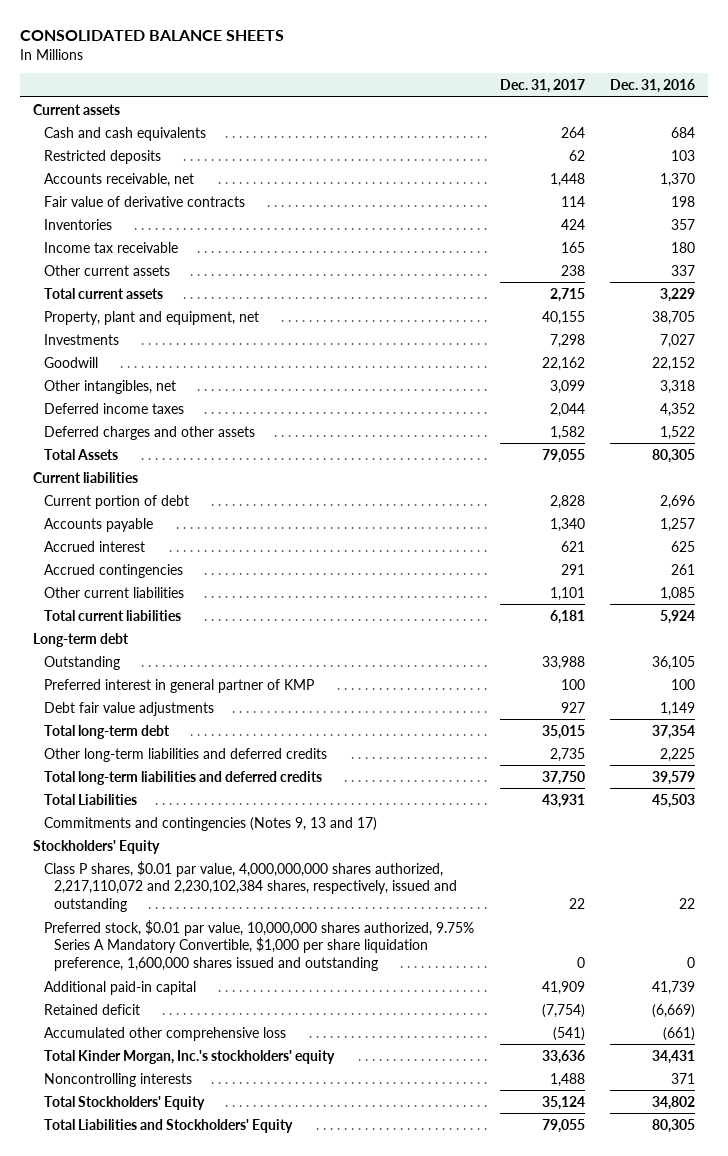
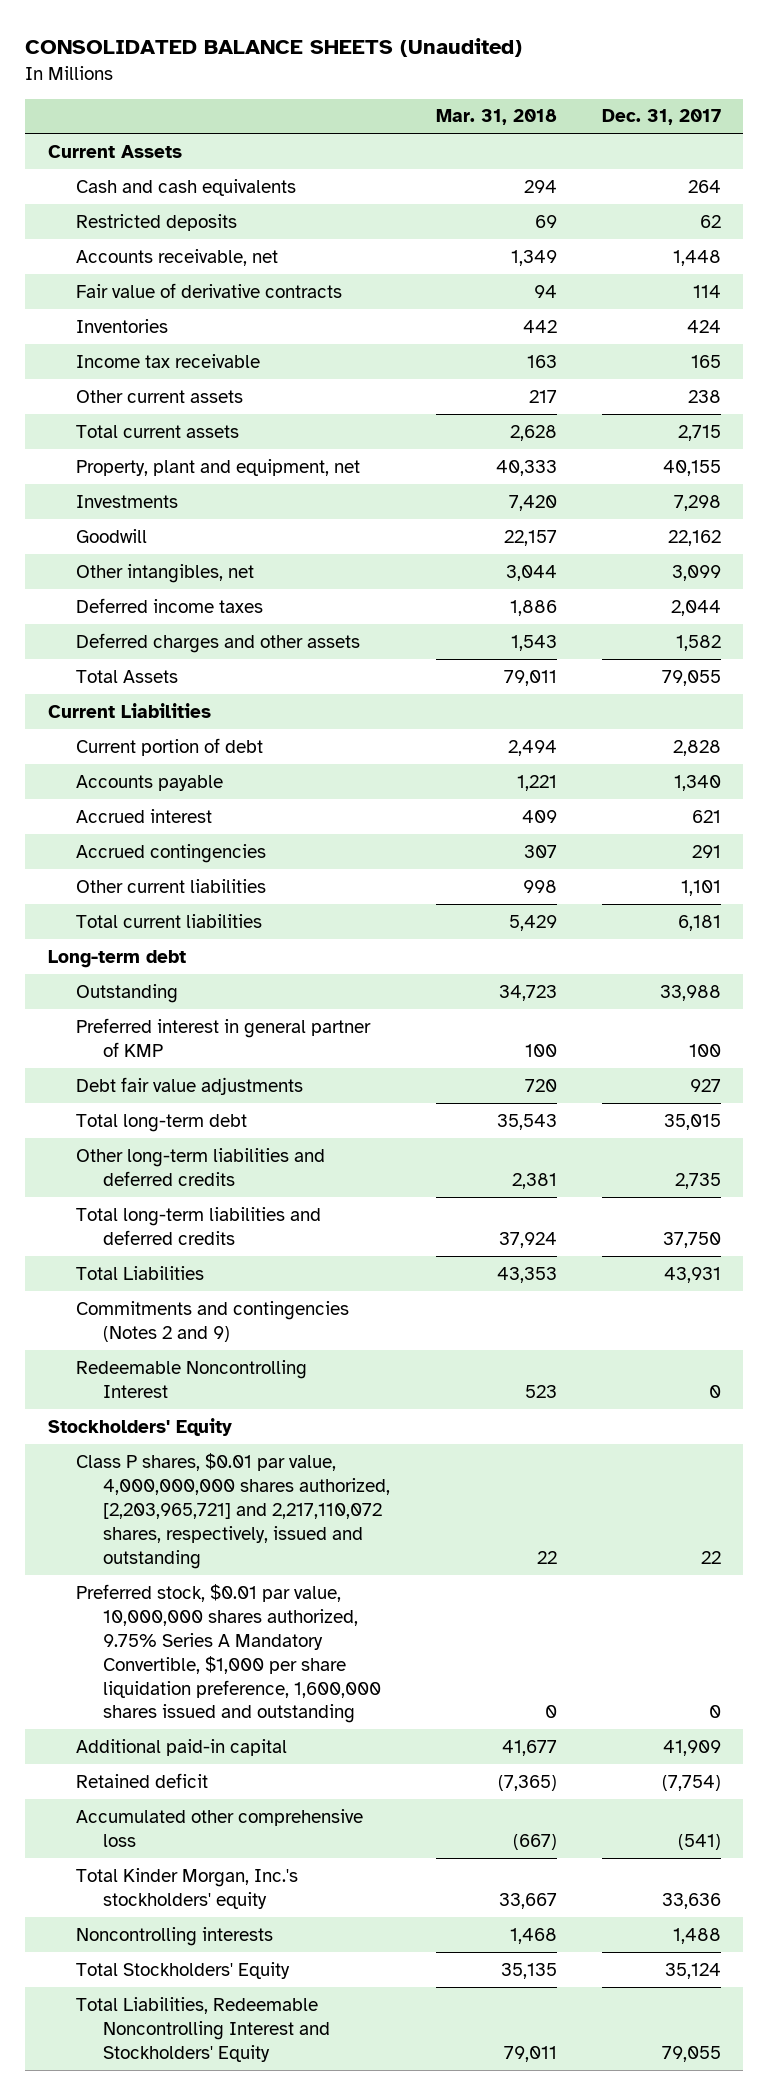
- CONSOLIDATED BALANCE SHEETS
+ CONSOLIDATED BALANCE SHEETS (Unaudited)
- | Dec. 31, 2017 | Dec. 31, 2016
+ | Mar. 31, 2018 | Dec. 31, 2017
- Current assets
+ Current Assets
- Current liabilities
+ Current Liabilities
- Commitments and contingencies (Notes 9, 13 and 17)
+ Commitments and contingencies (Notes 2 and 9)
+ Redeemable Noncontrolling Interest | 523 | 0
- Class P shares, $0.01 par value, 4,000,000,000 shares authorized, 2,217,110,072 and 2,230,102,384 shares, respectively, issued and outstanding | 22 | 22
+ Class P shares, $0.01 par value, 4,000,000,000 shares authorized, [2,203,965,721] and 2,217,110,072 shares, respectively, issued and outstanding | 22 | 22
- Total Liabilities and Stockholders' Equity | 79,055 | 80,305
+ Total Liabilities, Redeemable Noncontrolling Interest and Stockholders' Equity | 79,011 | 79,055

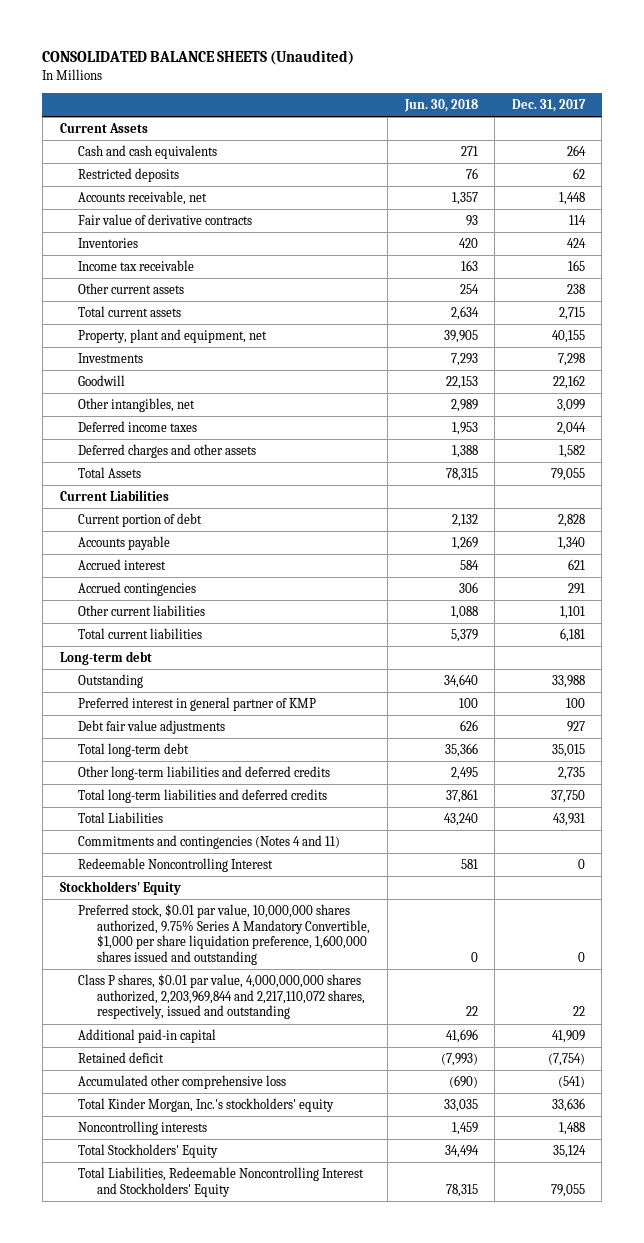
- | Mar. 31, 2018 | Dec. 31, 2017
+ | Jun. 30, 2018 | Dec. 31, 2017
- Commitments and contingencies (Notes 2 and 9)
+ Commitments and contingencies (Notes 4 and 11)
- Class P shares, $0.01 par value, 4,000,000,000 shares authorized, [2,203,965,721] and 2,217,110,072 shares, respectively, issued and outstanding | 22 | 22
+ Class P shares, $0.01 par value, 4,000,000,000 shares authorized, 2,203,969,844 and 2,217,110,072 shares, respectively, issued and outstanding | 22 | 22

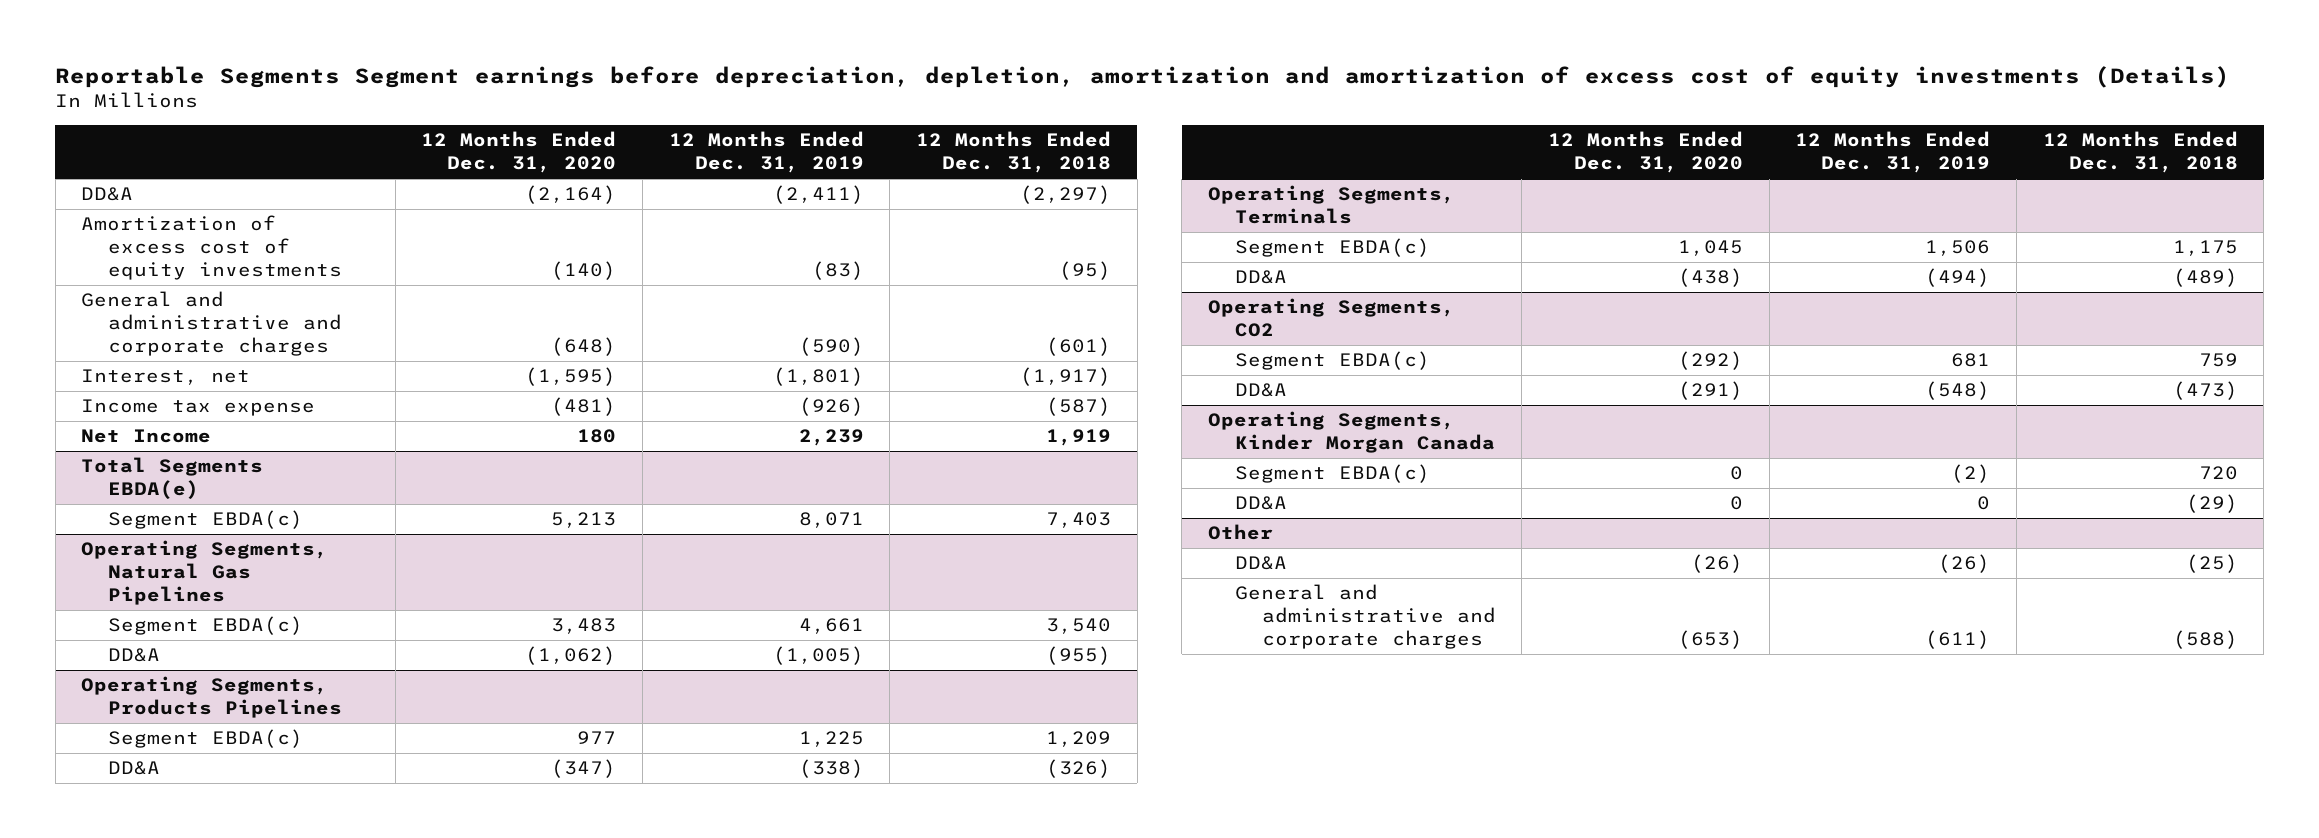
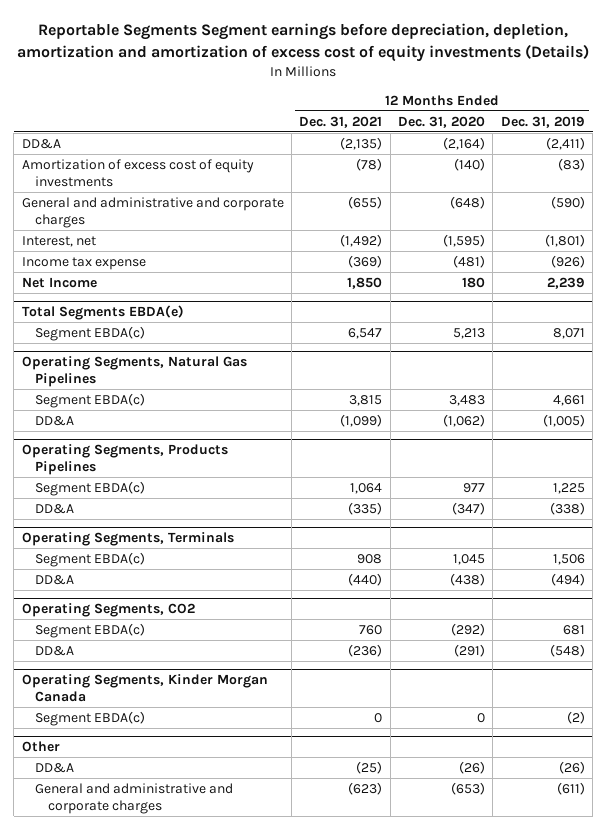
- | 12 Months Ended Dec. 31, 2020 | 12 Months Ended Dec. 31, 2019 | 12 Months Ended Dec. 31, 2018
+ | 12 Months Ended Dec. 31, 2021 | 12 Months Ended Dec. 31, 2020 | 12 Months Ended Dec. 31, 2019
@ Operating Segments, Kinder Morgan Canada
- DD&A | 0 | 0 | (29)

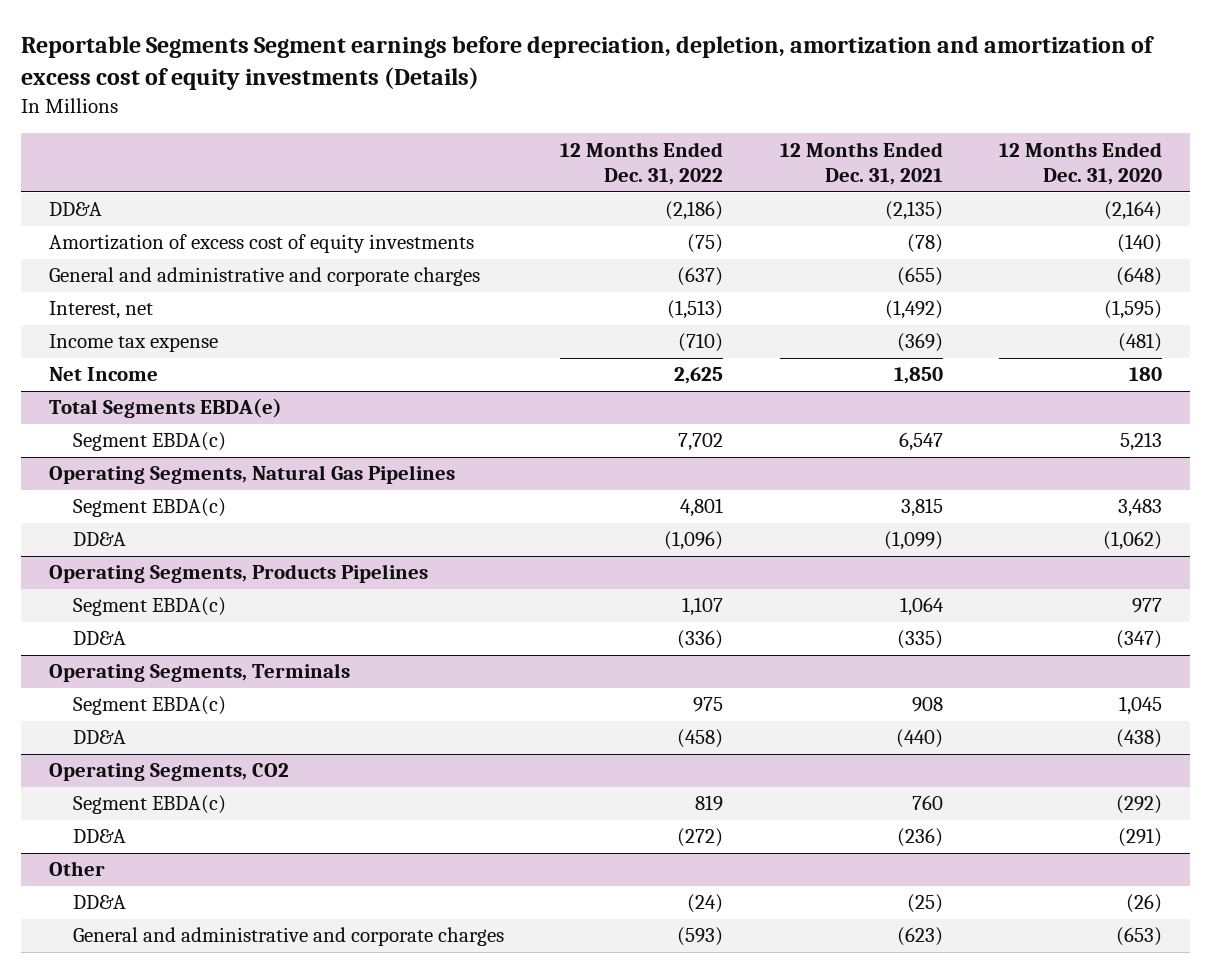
- | 12 Months Ended Dec. 31, 2021 | 12 Months Ended Dec. 31, 2020 | 12 Months Ended Dec. 31, 2019
+ | 12 Months Ended Dec. 31, 2022 | 12 Months Ended Dec. 31, 2021 | 12 Months Ended Dec. 31, 2020
- Operating Segments, Kinder Morgan Canada
- Segment EBDA(c) | 0 | 0 | (2)

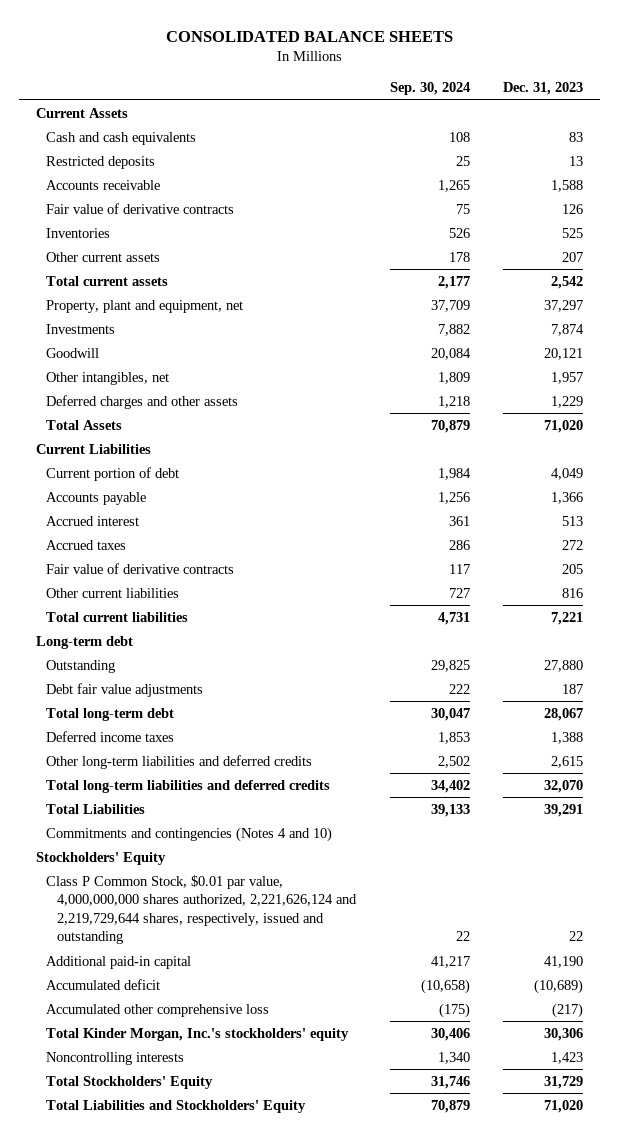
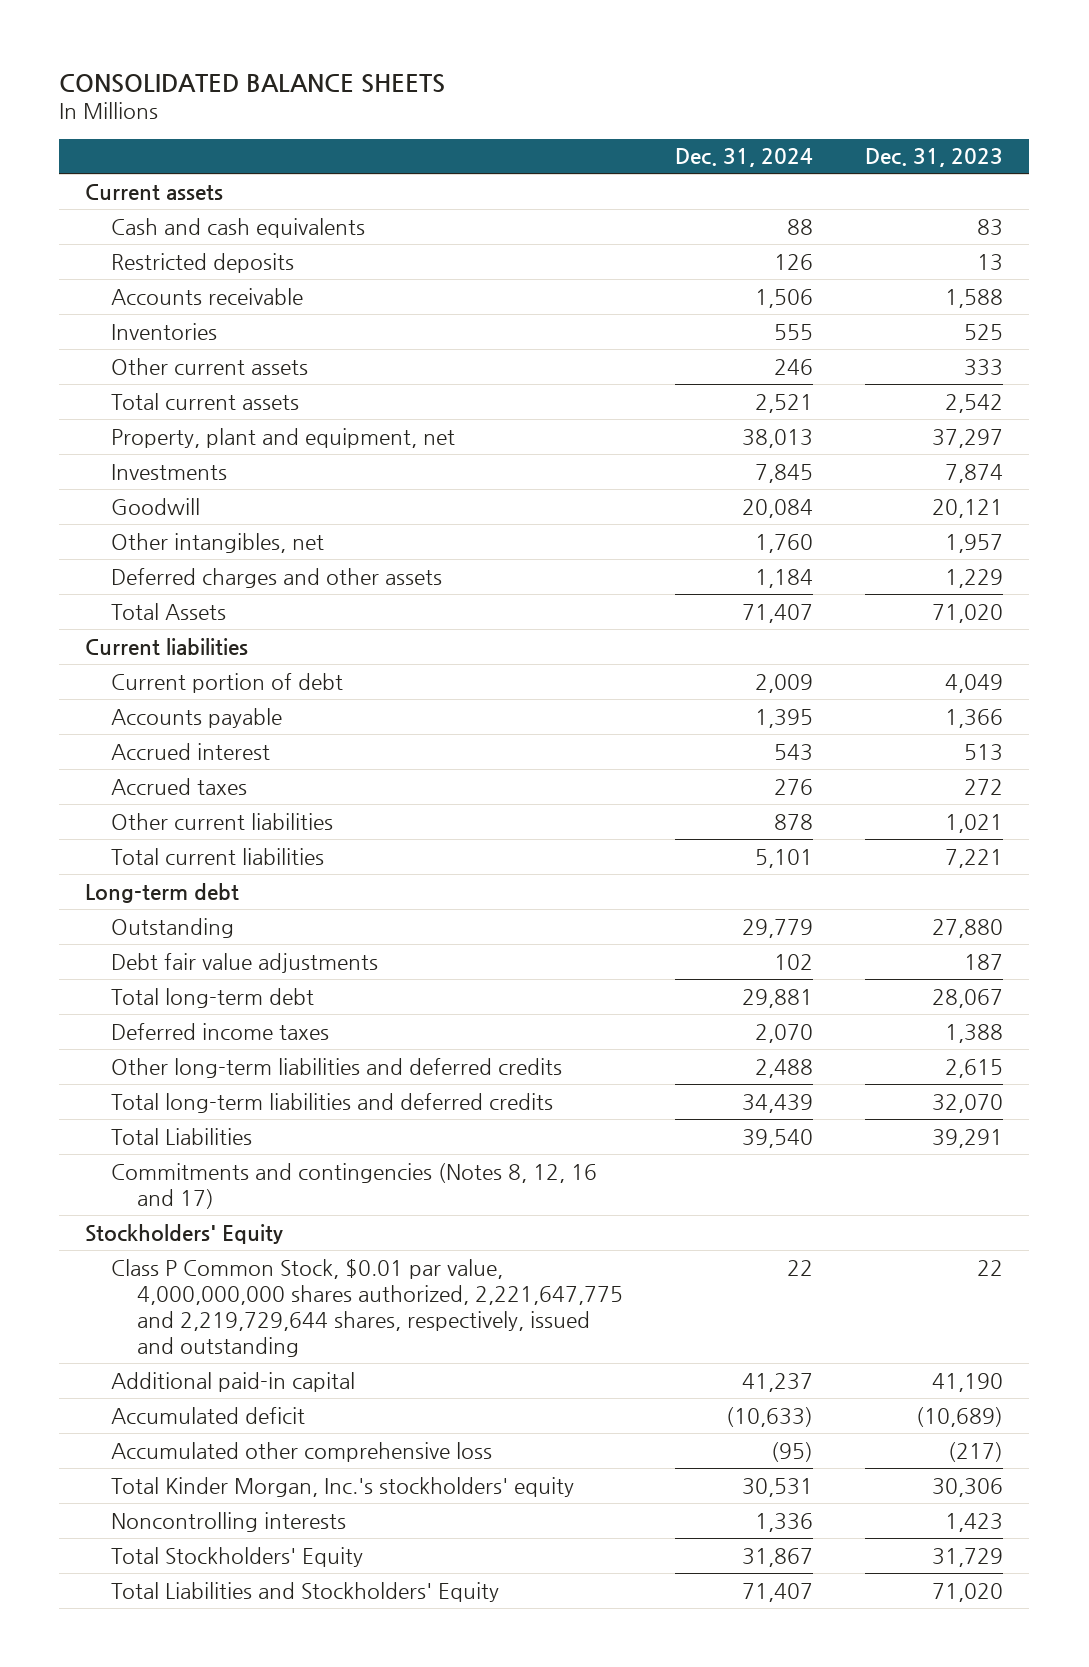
- | Sep. 30, 2024 | Dec. 31, 2023
+ | Dec. 31, 2024 | Dec. 31, 2023
- Current Assets
+ Current assets
- Fair value of derivative contracts | 75 | 126
- Other current assets | 178 | 207
+ Other current assets | 246 | 333
- Current Liabilities
+ Current liabilities
- Fair value of derivative contracts | 117 | 205
- Other current liabilities | 727 | 816
+ Other current liabilities | 878 | 1,021
- Commitments and contingencies (Notes 4 and 10)
+ Commitments and contingencies (Notes 8, 12, 16 and 17)
- Class P Common Stock, $0.01 par value, 4,000,000,000 shares authorized, 2,221,626,124 and 2,219,729,644 shares, respectively, issued and outstanding | 22 | 22
+ Class P Common Stock, $0.01 par value, 4,000,000,000 shares authorized, 2,221,647,775 and 2,219,729,644 shares, respectively, issued and outstanding | 22 | 22

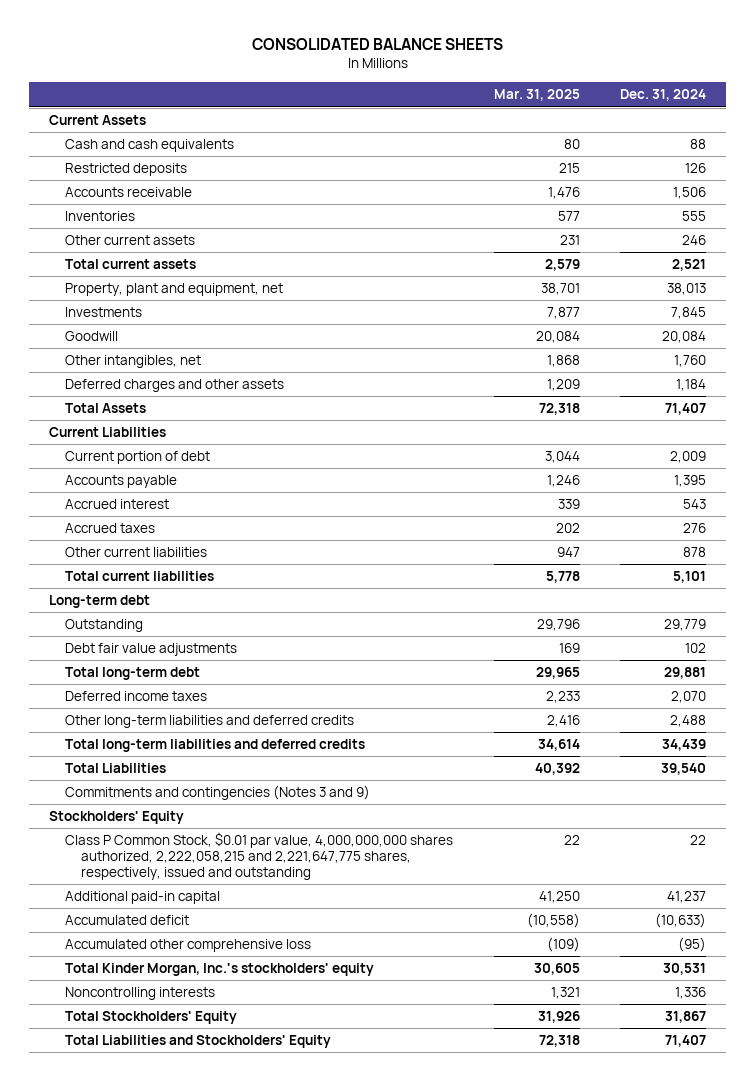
- | Dec. 31, 2024 | Dec. 31, 2023
+ | Mar. 31, 2025 | Dec. 31, 2024
- Current assets
+ Current Assets
- Current liabilities
+ Current Liabilities
- Commitments and contingencies (Notes 8, 12, 16 and 17)
+ Commitments and contingencies (Notes 3 and 9)
- Class P Common Stock, $0.01 par value, 4,000,000,000 shares authorized, 2,221,647,775 and 2,219,729,644 shares, respectively, issued and outstanding | 22 | 22
+ Class P Common Stock, $0.01 par value, 4,000,000,000 shares authorized, 2,222,058,215 and 2,221,647,775 shares, respectively, issued and outstanding | 22 | 22

